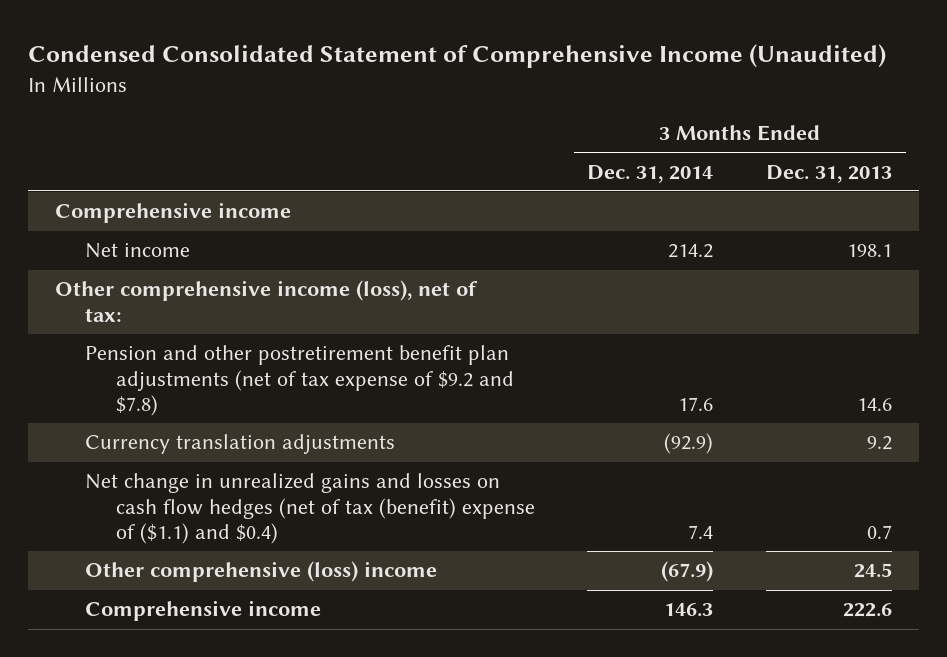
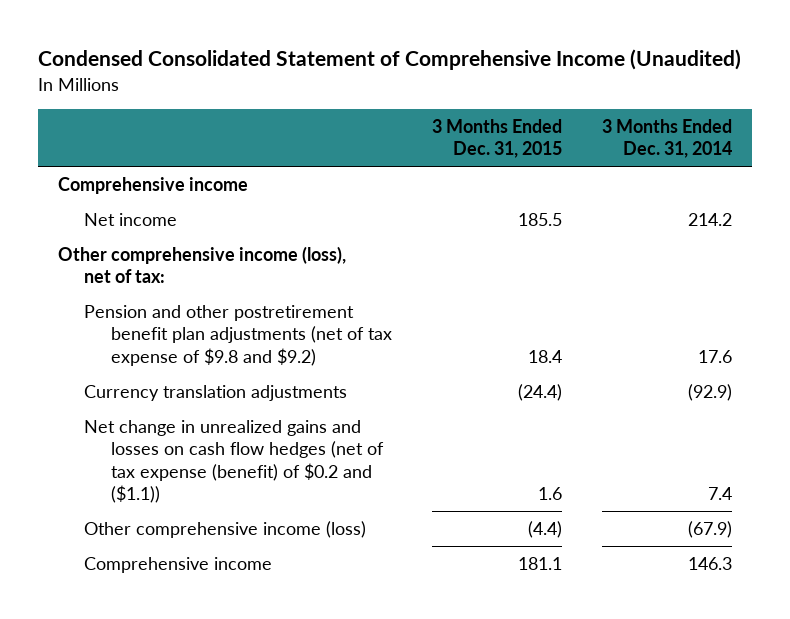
- | 3 Months Ended Dec. 31, 2014 | 3 Months Ended Dec. 31, 2013
+ | 3 Months Ended Dec. 31, 2015 | 3 Months Ended Dec. 31, 2014
- Pension and other postretirement benefit plan adjustments (net of tax expense of $9.2 and $7.8) | 17.6 | 14.6
+ Pension and other postretirement benefit plan adjustments (net of tax expense of $9.8 and $9.2) | 18.4 | 17.6
- Net change in unrealized gains and losses on cash flow hedges (net of tax (benefit) expense of ($1.1) and $0.4) | 7.4 | 0.7
- Other comprehensive (loss) income | (67.9) | 24.5
+ Net change in unrealized gains and losses on cash flow hedges (net of tax expense (benefit) of $0.2 and ($1.1)) | 1.6 | 7.4
+ Other comprehensive income (loss) | (4.4) | (67.9)

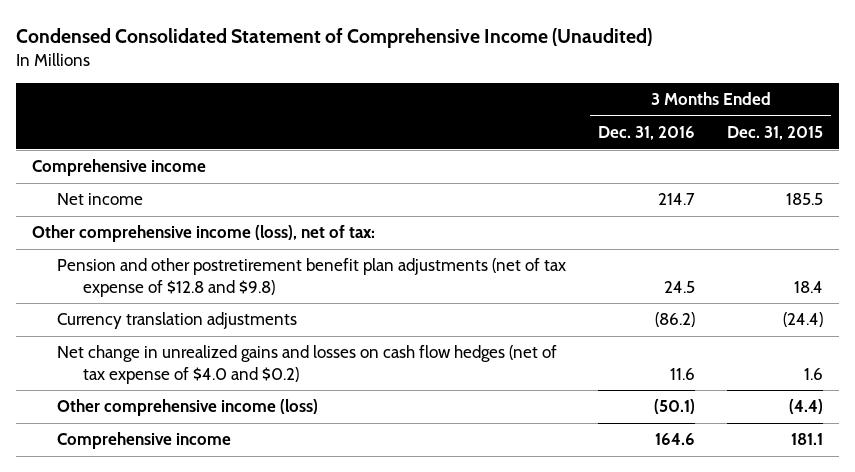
- | 3 Months Ended Dec. 31, 2015 | 3 Months Ended Dec. 31, 2014
+ | 3 Months Ended Dec. 31, 2016 | 3 Months Ended Dec. 31, 2015
- Pension and other postretirement benefit plan adjustments (net of tax expense of $9.8 and $9.2) | 18.4 | 17.6
+ Pension and other postretirement benefit plan adjustments (net of tax expense of $12.8 and $9.8) | 24.5 | 18.4
- Net change in unrealized gains and losses on cash flow hedges (net of tax expense (benefit) of $0.2 and ($1.1)) | 1.6 | 7.4
+ Net change in unrealized gains and losses on cash flow hedges (net of tax expense of $4.0 and $0.2) | 11.6 | 1.6

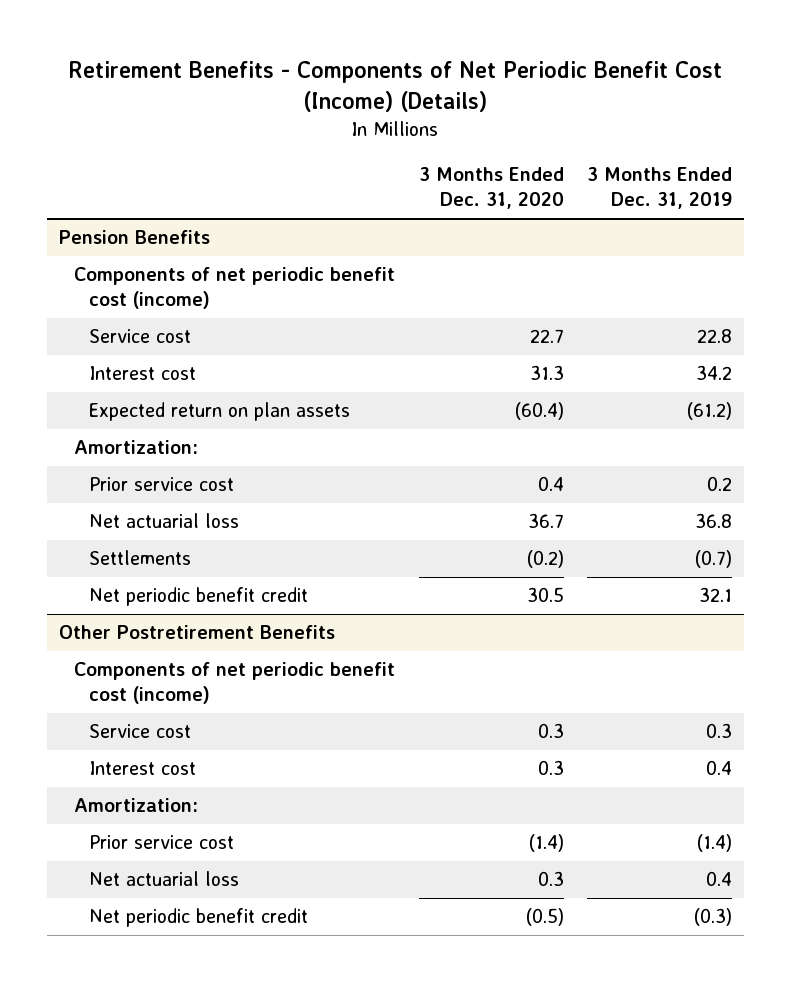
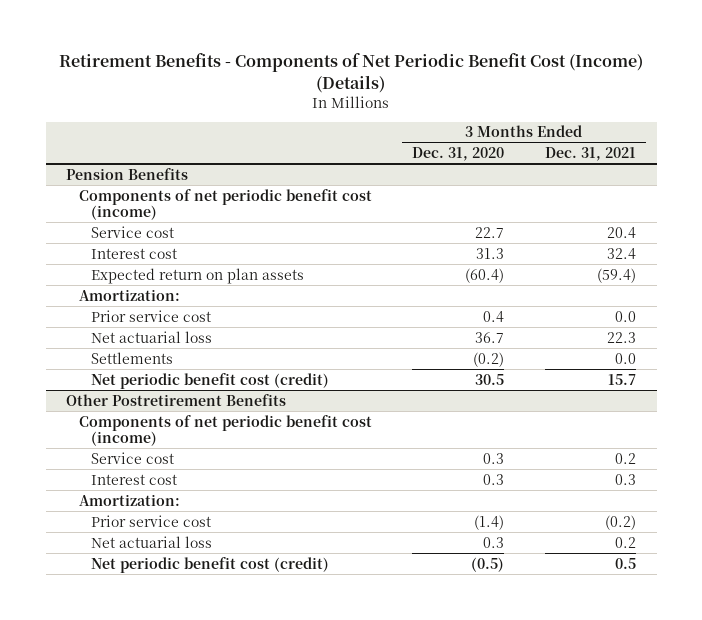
- | 3 Months Ended Dec. 31, 2020 | 3 Months Ended Dec. 31, 2019
+ | 3 Months Ended Dec. 31, 2020 | 3 Months Ended Dec. 31, 2021
@ Pension Benefits
- Net periodic benefit credit | 30.5 | 32.1
+ Net periodic benefit cost (credit) | 30.5 | 15.7
@ Other Postretirement Benefits
- Net periodic benefit credit | (0.5) | (0.3)
+ Net periodic benefit cost (credit) | (0.5) | 0.5

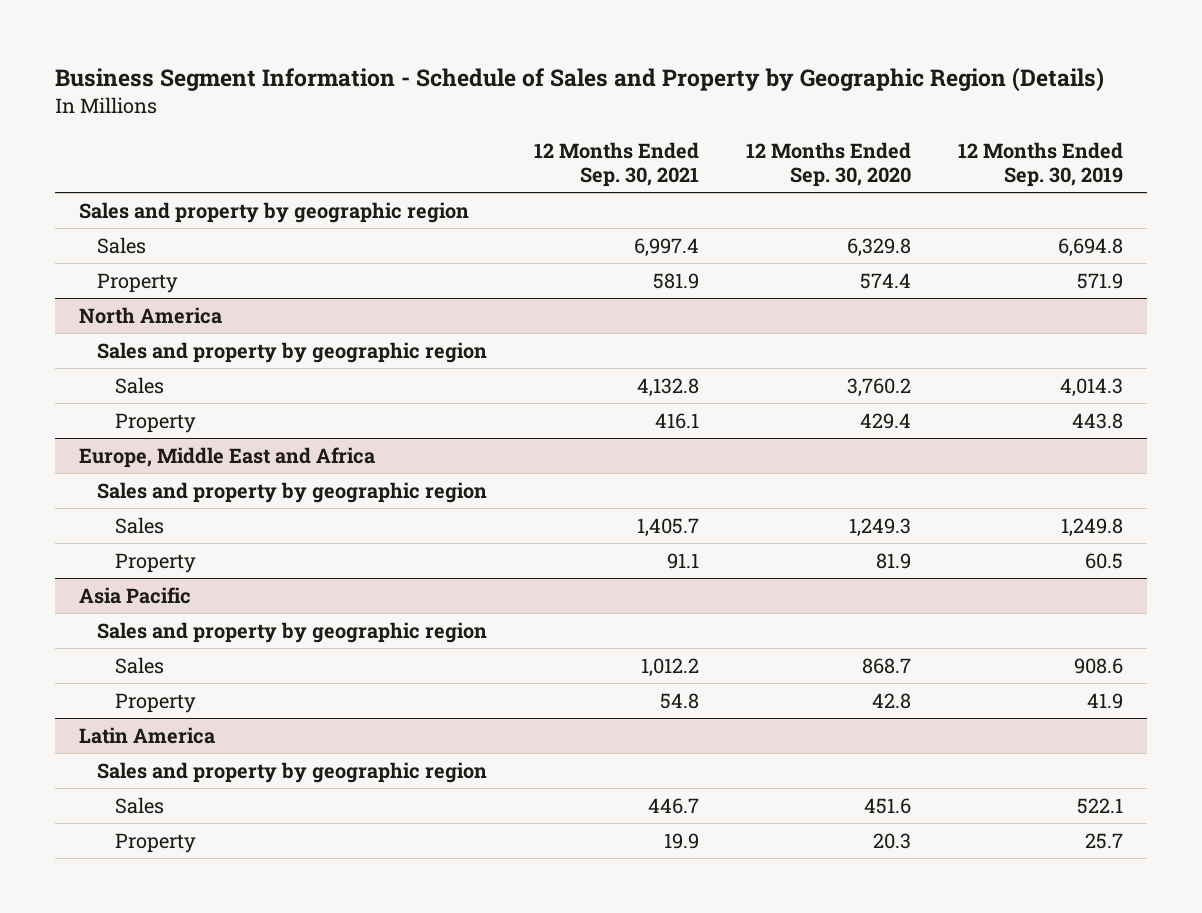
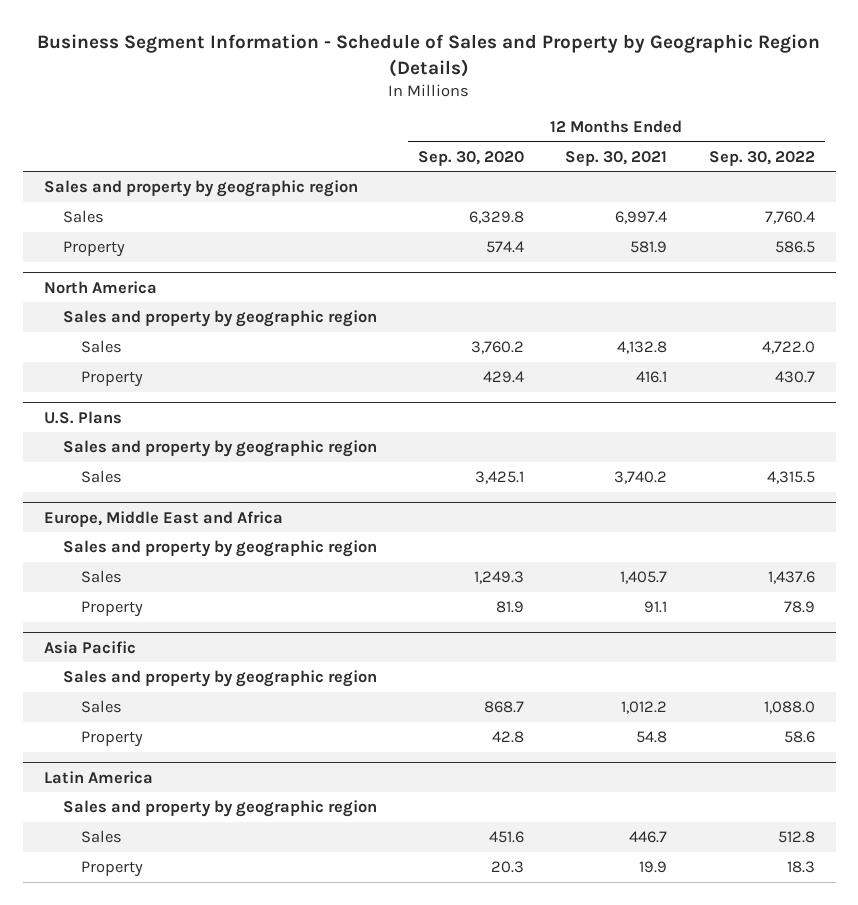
- | 12 Months Ended Sep. 30, 2021 | 12 Months Ended Sep. 30, 2020 | 12 Months Ended Sep. 30, 2019
+ | 12 Months Ended Sep. 30, 2020 | 12 Months Ended Sep. 30, 2021 | 12 Months Ended Sep. 30, 2022
+ U.S. Plans
+ Sales and property by geographic region
+ Sales | 3,425.1 | 3,740.2 | 4,315.5

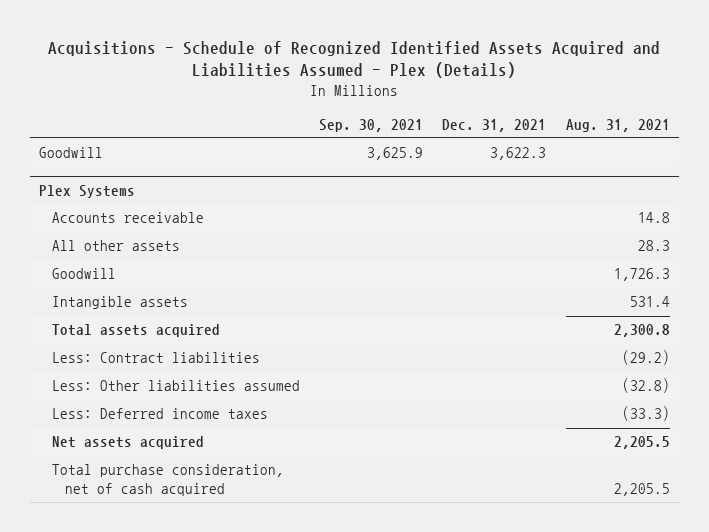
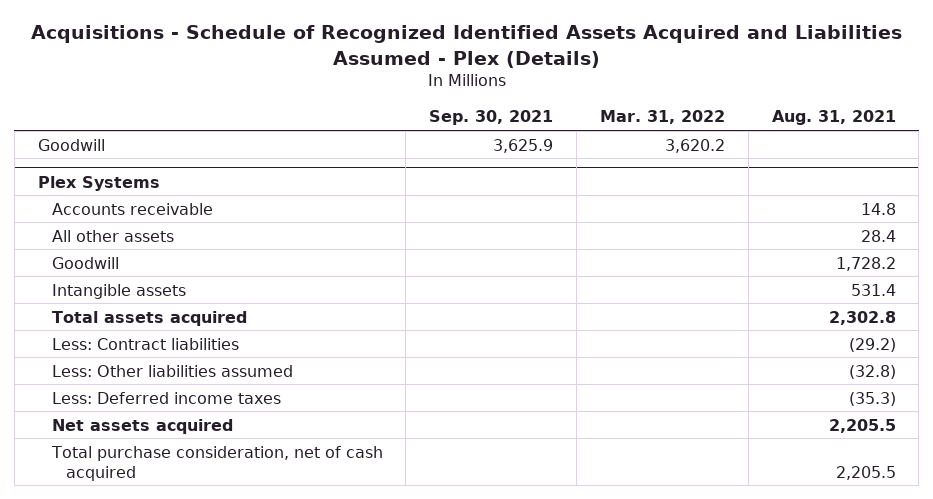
- | Sep. 30, 2021 | Dec. 31, 2021 | Aug. 31, 2021
+ | Sep. 30, 2021 | Mar. 31, 2022 | Aug. 31, 2021
@ Plex Systems
- All other assets | | | 28.3
- Goodwill | | | 1,726.3
+ All other assets | | | 28.4
+ Goodwill | | | 1,728.2
- Total assets acquired | | | 2,300.8
+ Total assets acquired | | | 2,302.8
- Less: Deferred income taxes | | | (33.3)
+ Less: Deferred income taxes | | | (35.3)

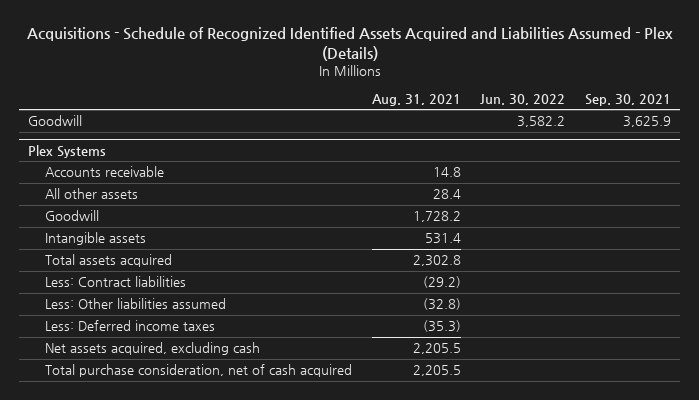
- | Sep. 30, 2021 | Mar. 31, 2022 | Aug. 31, 2021
+ | Aug. 31, 2021 | Jun. 30, 2022 | Sep. 30, 2021
@ Plex Systems
- Net assets acquired | | | 2,205.5
+ Net assets acquired, excluding cash | 2,205.5 | |

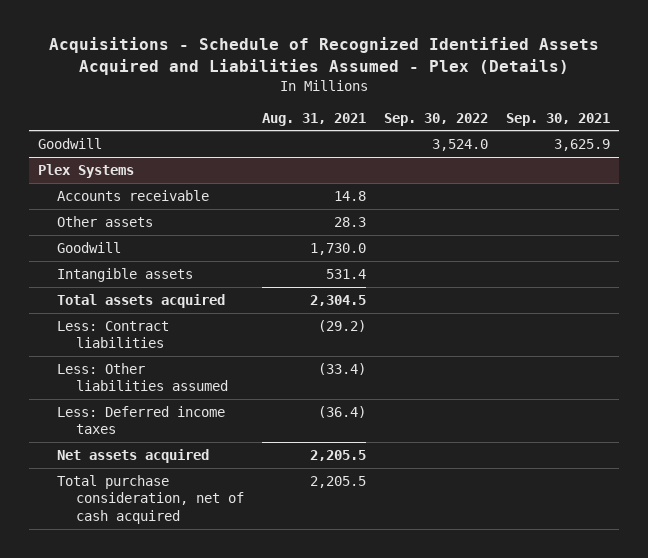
- | Aug. 31, 2021 | Jun. 30, 2022 | Sep. 30, 2021
+ | Aug. 31, 2021 | Sep. 30, 2022 | Sep. 30, 2021
@ Plex Systems
- All other assets | 28.4 | |
- Goodwill | 1,728.2 | |
+ Other assets | 28.3 | |
+ Goodwill | 1,730.0 | |
- Total assets acquired | 2,302.8 | |
+ Total assets acquired | 2,304.5 | |
- Less: Other liabilities assumed | (32.8) | |
- Less: Deferred income taxes | (35.3) | |
- Net assets acquired, excluding cash | 2,205.5 | |
+ Less: Other liabilities assumed | (33.4) | |
+ Less: Deferred income taxes | (36.4) | |
+ Net assets acquired | 2,205.5 | |

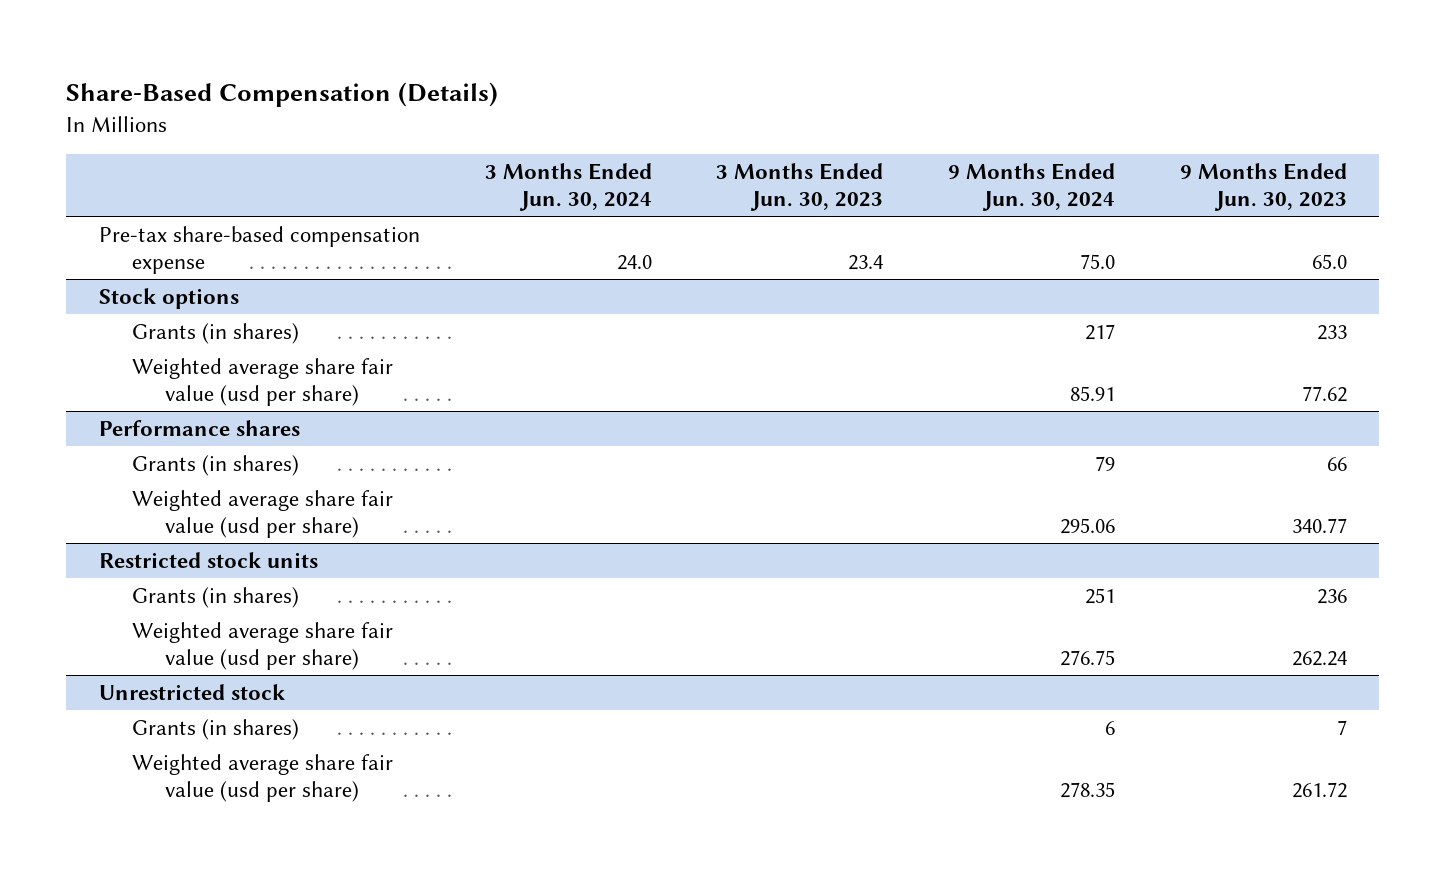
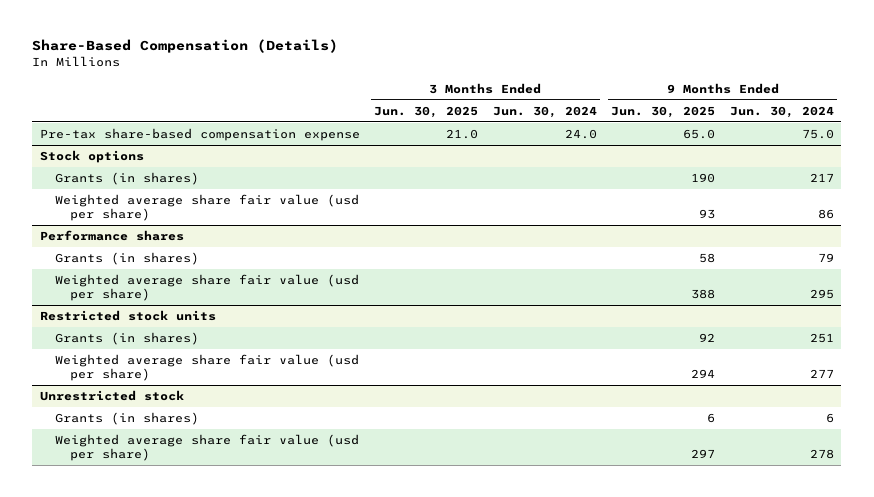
- | 3 Months Ended Jun. 30, 2024 | 3 Months Ended Jun. 30, 2023 | 9 Months Ended Jun. 30, 2024 | 9 Months Ended Jun. 30, 2023
+ | 3 Months Ended Jun. 30, 2025 | 3 Months Ended Jun. 30, 2024 | 9 Months Ended Jun. 30, 2025 | 9 Months Ended Jun. 30, 2024
@ Stock options
- Weighted average share fair value (usd per share) | | | 85.91 | 77.62
+ Weighted average share fair value (usd per share) | | | 93 | 86
@ Performance shares
- Weighted average share fair value (usd per share) | | | 295.06 | 340.77
+ Weighted average share fair value (usd per share) | | | 388 | 295
@ Restricted stock units
- Weighted average share fair value (usd per share) | | | 276.75 | 262.24
+ Weighted average share fair value (usd per share) | | | 294 | 277
@ Unrestricted stock
- Weighted average share fair value (usd per share) | | | 278.35 | 261.72
+ Weighted average share fair value (usd per share) | | | 297 | 278

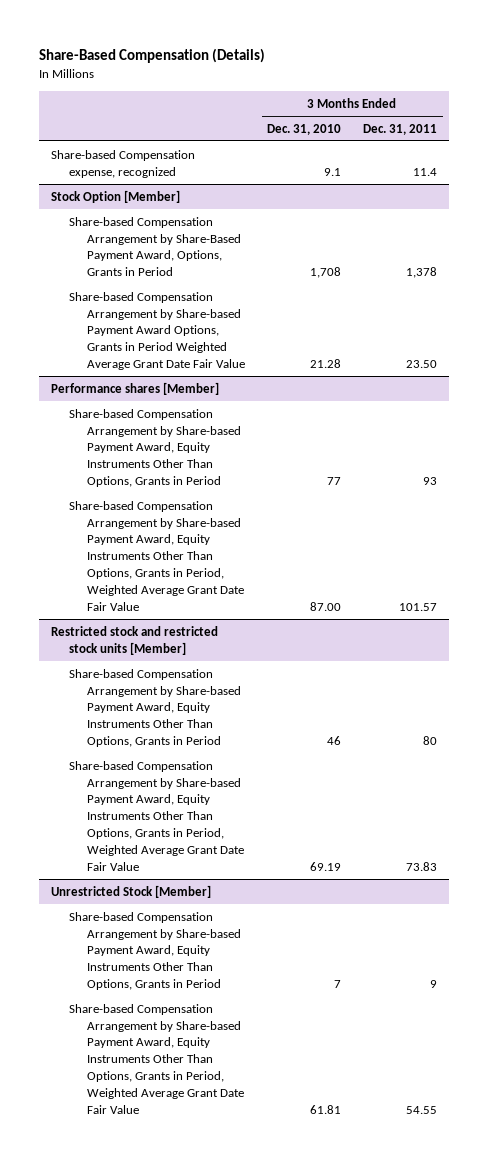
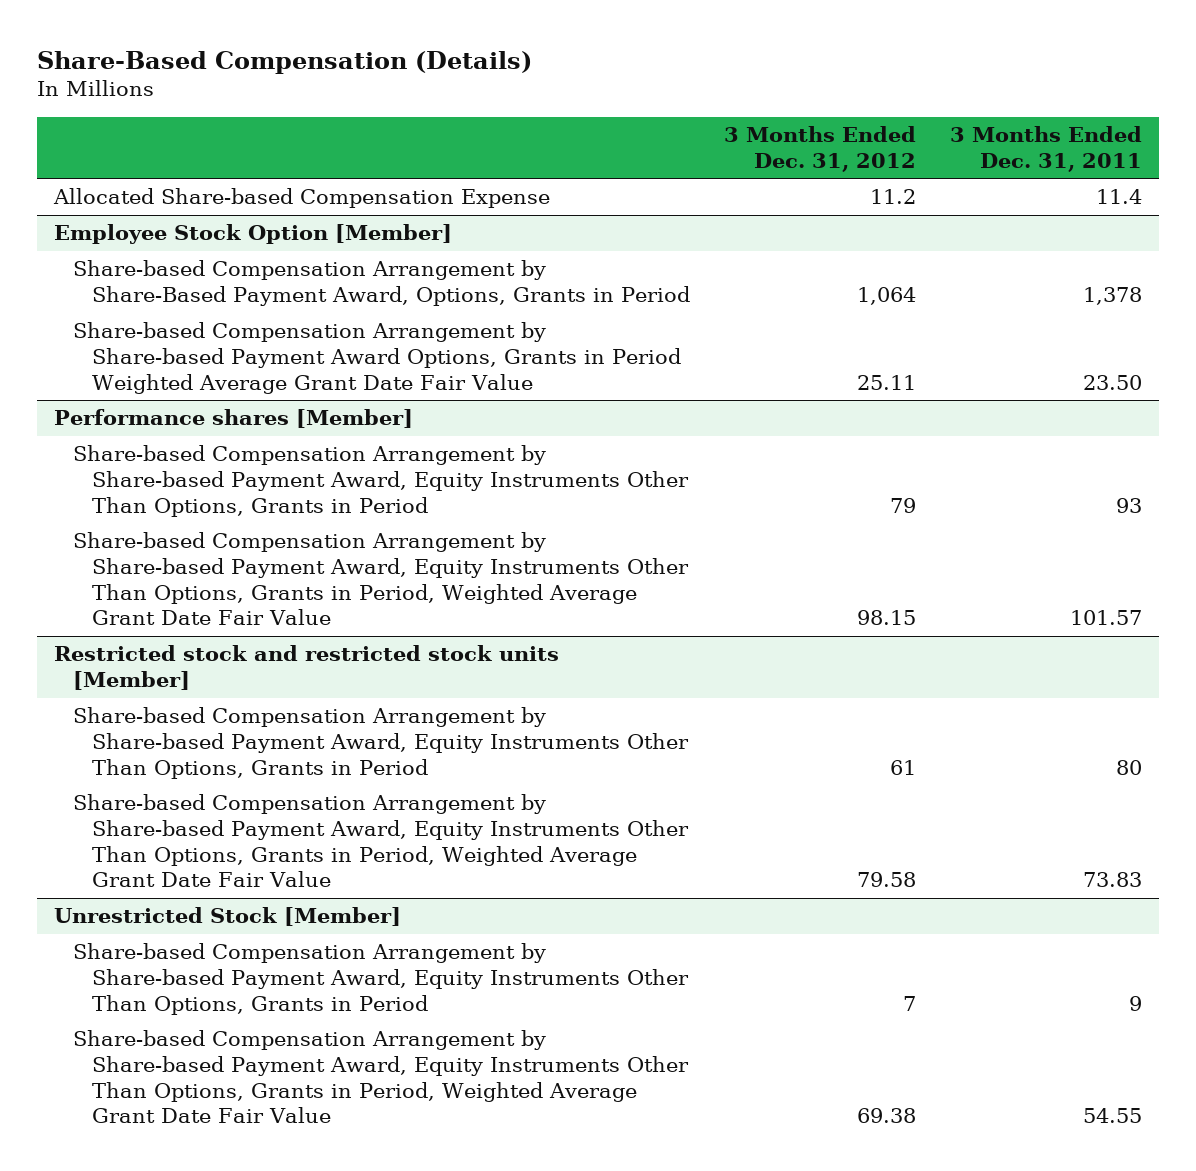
- | 3 Months Ended Dec. 31, 2010 | 3 Months Ended Dec. 31, 2011
+ | 3 Months Ended Dec. 31, 2012 | 3 Months Ended Dec. 31, 2011
- Share-based Compensation expense, recognized | 9.1 | 11.4
- Stock Option [Member]
+ Allocated Share-based Compensation Expense | 11.2 | 11.4
+ Employee Stock Option [Member]

